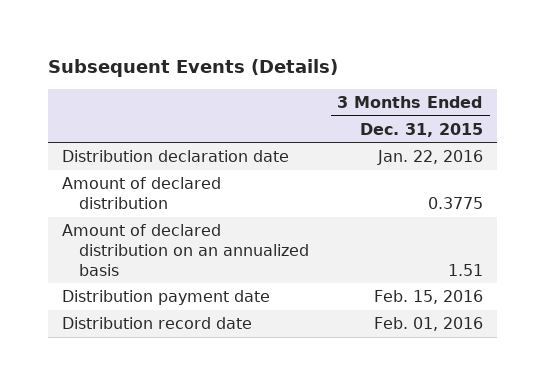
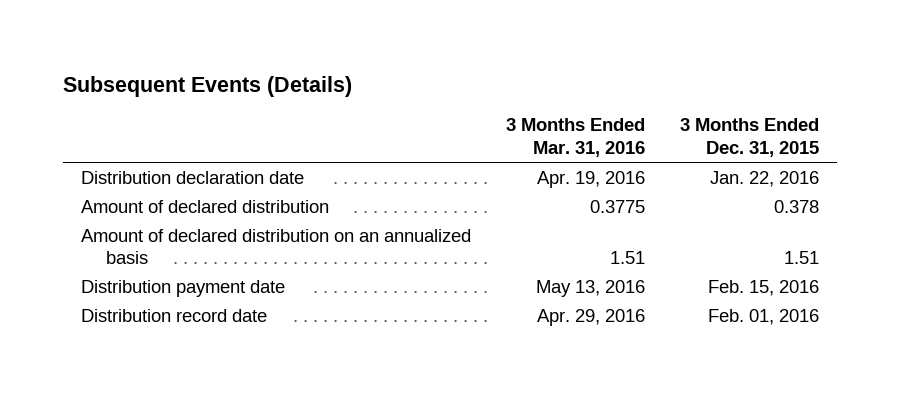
- | 3 Months Ended Dec. 31, 2015
+ | 3 Months Ended Mar. 31, 2016 | 3 Months Ended Dec. 31, 2015
- Amount of declared distribution | 0.3775
+ Amount of declared distribution | 0.3775 | 0.378

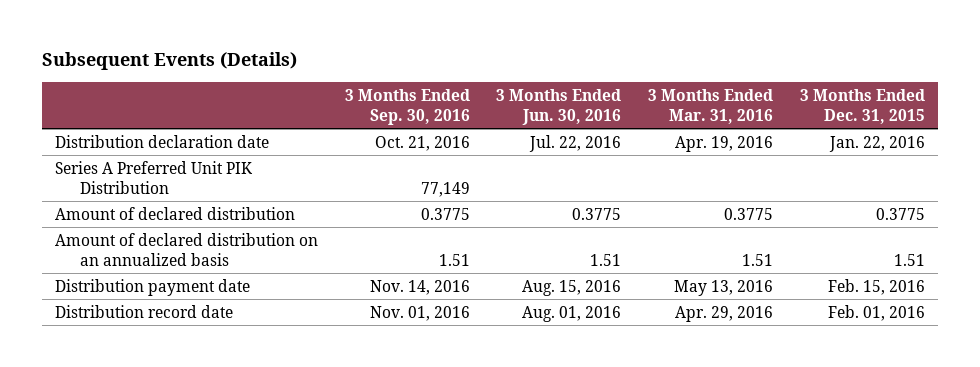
- | 3 Months Ended Mar. 31, 2016 | 3 Months Ended Dec. 31, 2015
+ | 3 Months Ended Sep. 30, 2016 | 3 Months Ended Jun. 30, 2016 | 3 Months Ended Mar. 31, 2016 | 3 Months Ended Dec. 31, 2015
- Amount of declared distribution | 0.3775 | 0.378
+ Series A Preferred Unit PIK Distribution | 77,149 | | |
+ Amount of declared distribution | 0.3775 | 0.3775 | 0.3775 | 0.3775

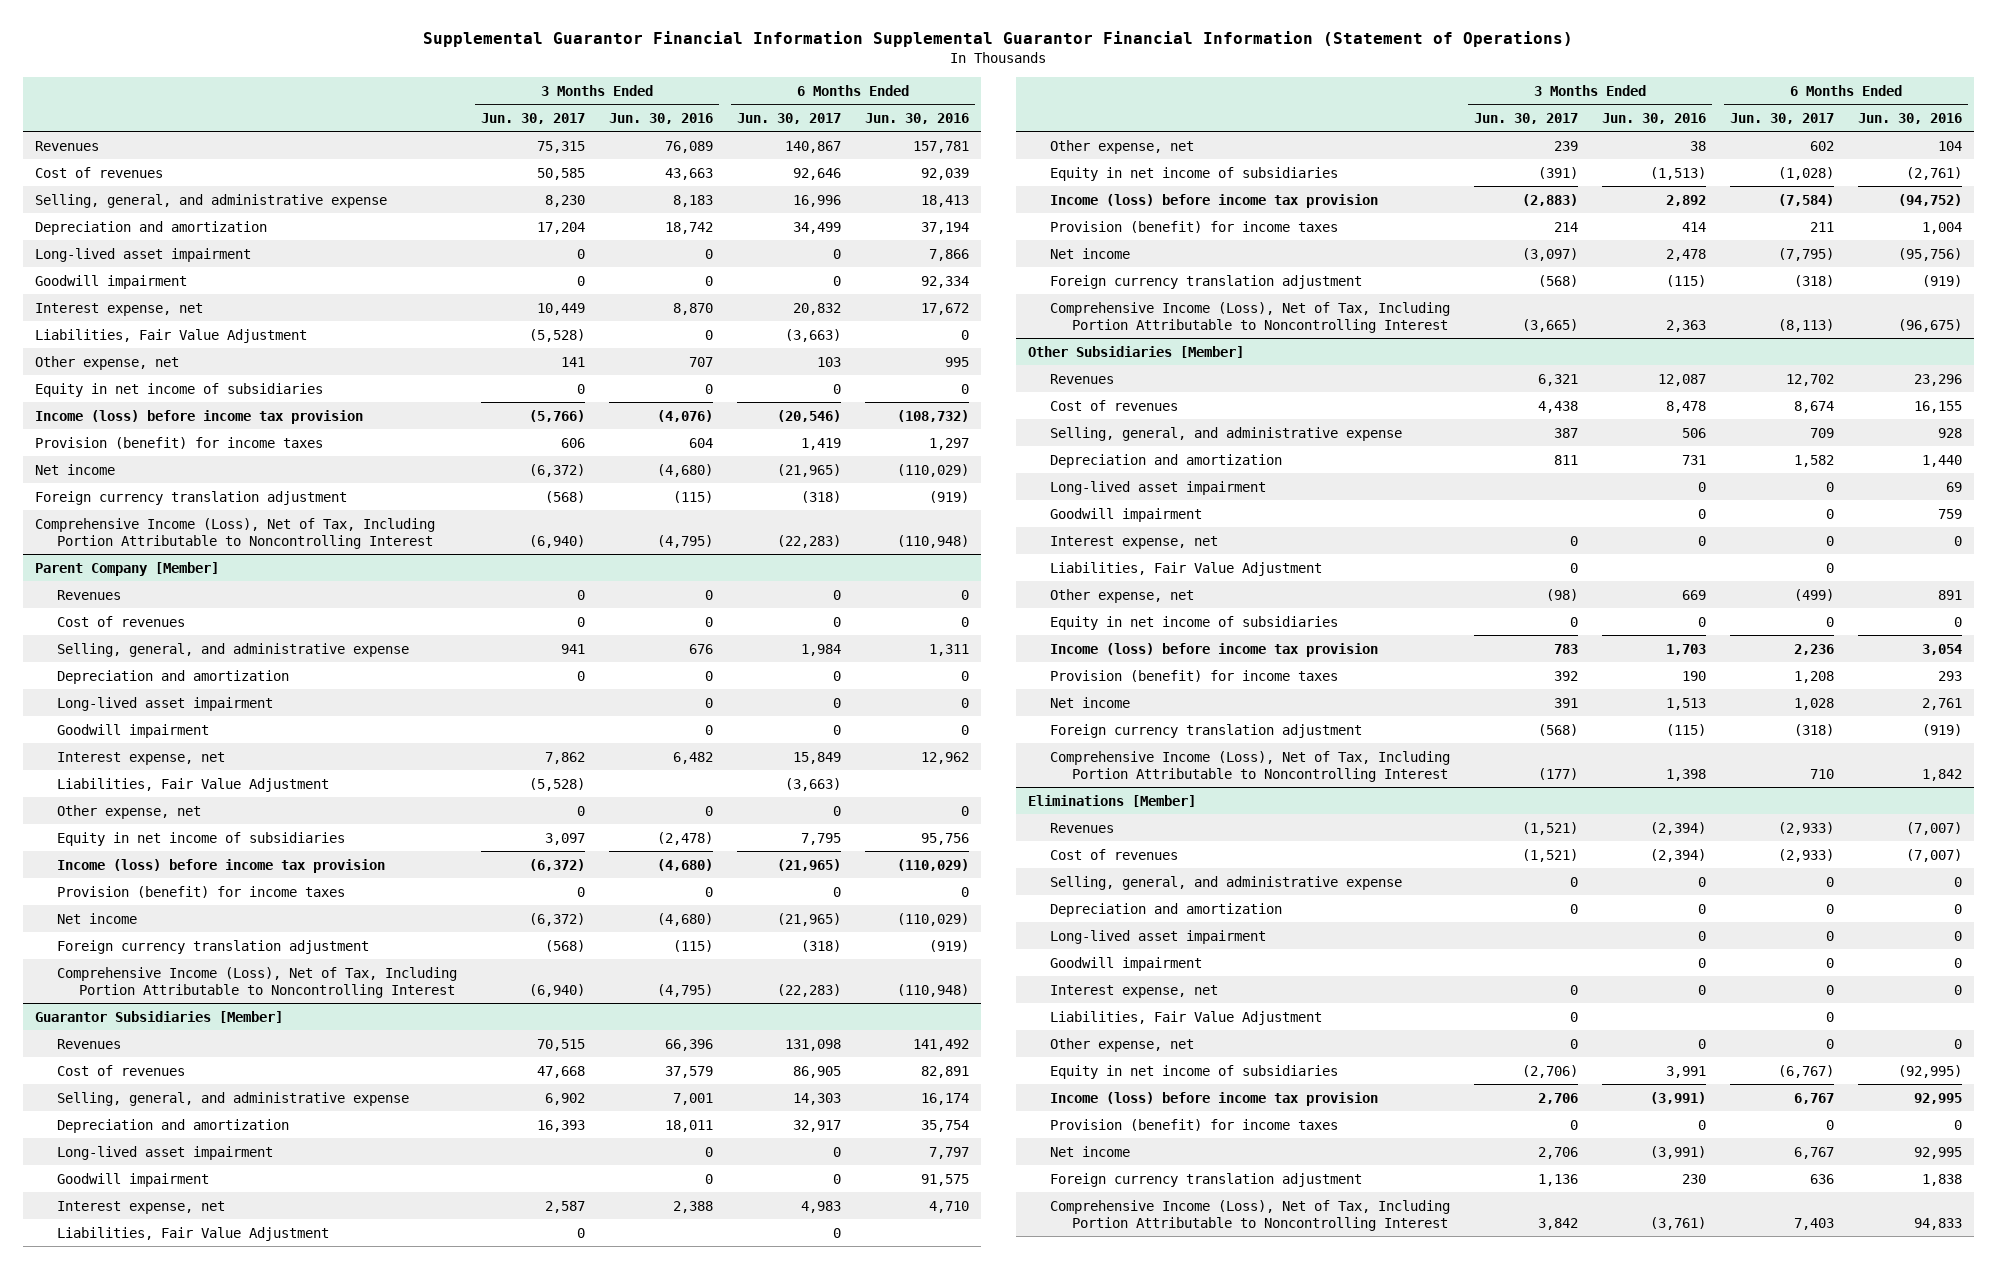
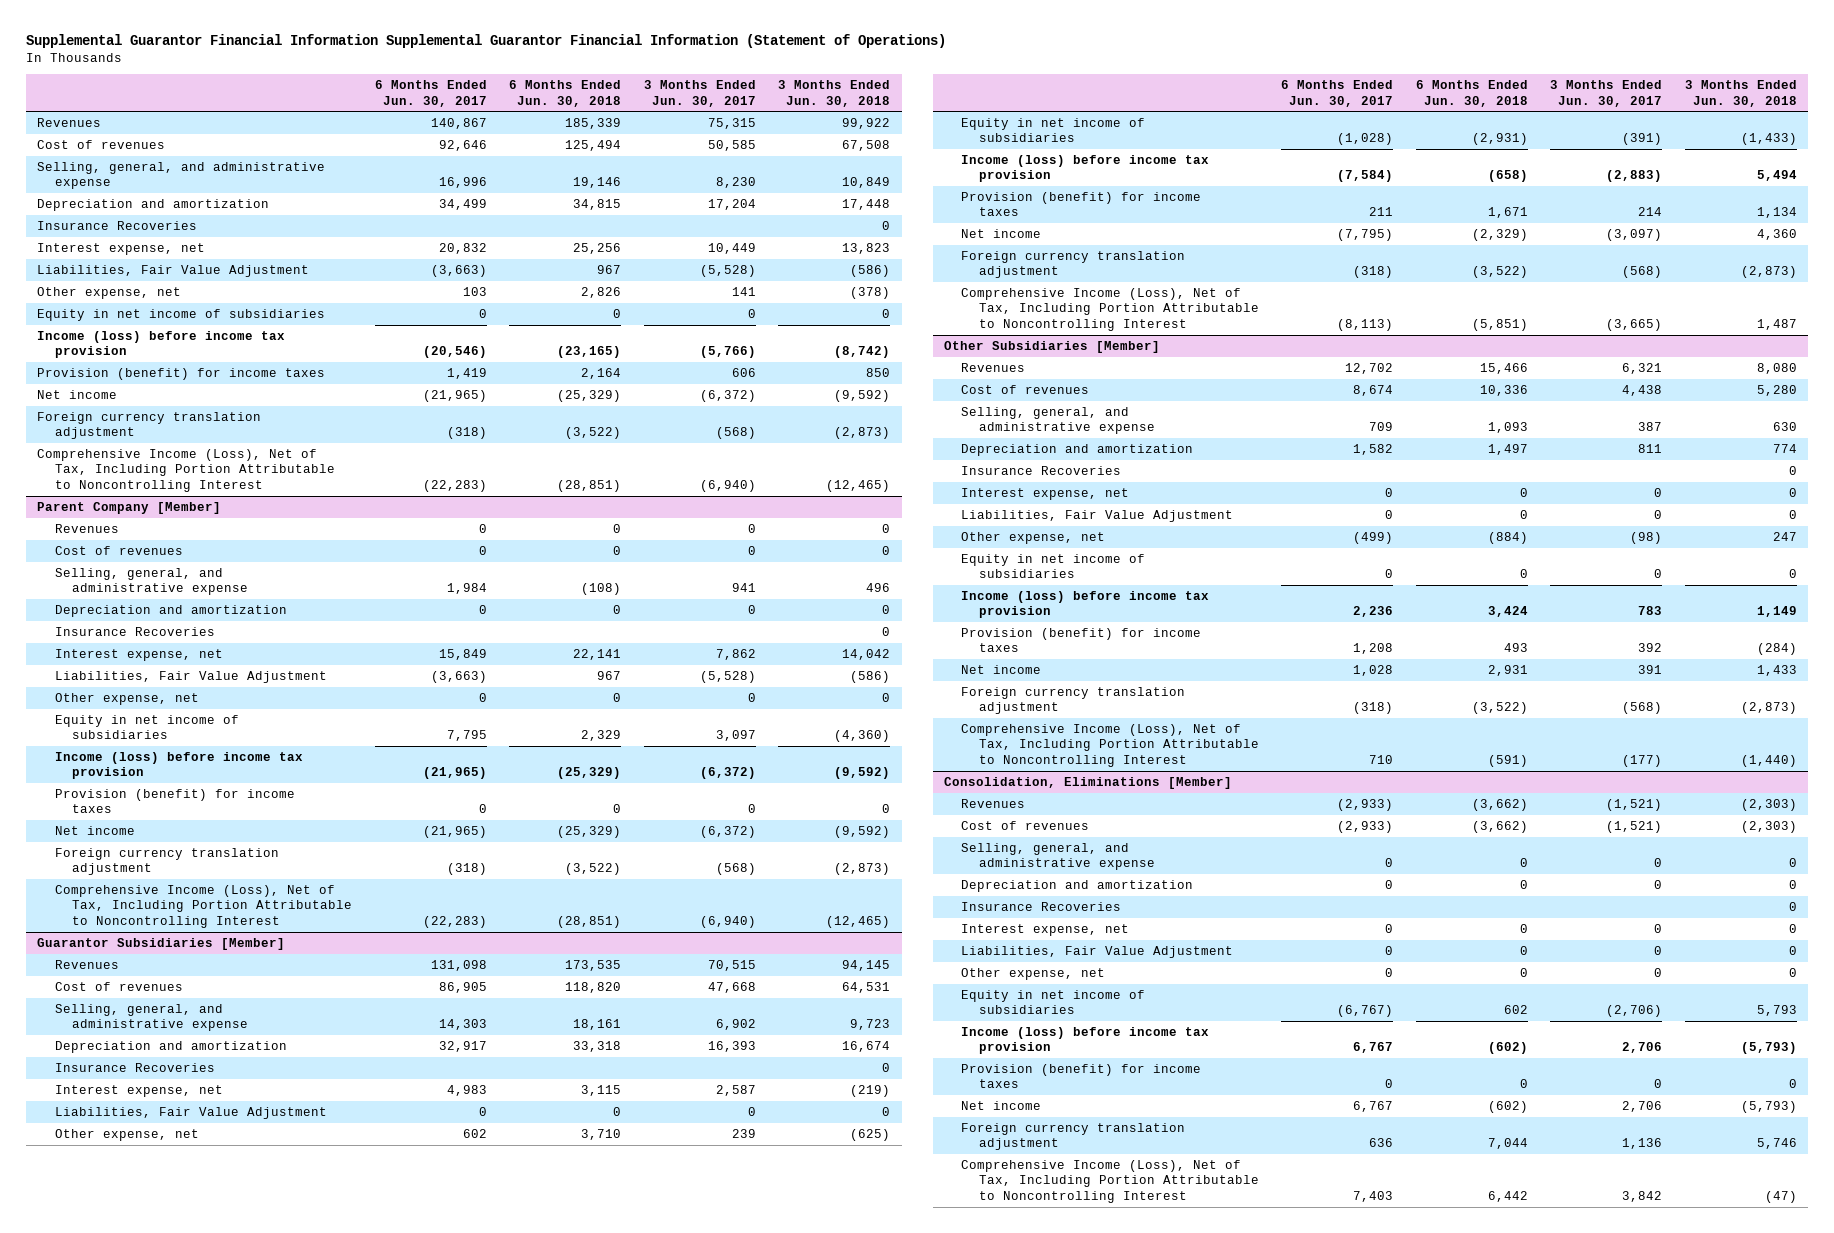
- | 3 Months Ended Jun. 30, 2017 | 3 Months Ended Jun. 30, 2016 | 6 Months Ended Jun. 30, 2017 | 6 Months Ended Jun. 30, 2016
+ | 6 Months Ended Jun. 30, 2017 | 6 Months Ended Jun. 30, 2018 | 3 Months Ended Jun. 30, 2017 | 3 Months Ended Jun. 30, 2018
- Long-lived asset impairment | 0 | 0 | 0 | 7,866
- Goodwill impairment | 0 | 0 | 0 | 92,334
+ Insurance Recoveries | | | | 0
@ Parent Company [Member]
- Long-lived asset impairment | | 0 | 0 | 0
- Goodwill impairment | | 0 | 0 | 0
+ Insurance Recoveries | | | | 0
@ Guarantor Subsidiaries [Member]
- Long-lived asset impairment | | 0 | 0 | 7,797
- Goodwill impairment | | 0 | 0 | 91,575
+ Insurance Recoveries | | | | 0
@ Other Subsidiaries [Member]
- Long-lived asset impairment | | 0 | 0 | 69
- Goodwill impairment | | 0 | 0 | 759
+ Insurance Recoveries | | | | 0
- Eliminations [Member]
+ Consolidation, Eliminations [Member]
- Long-lived asset impairment | | 0 | 0 | 0
- Goodwill impairment | | 0 | 0 | 0
+ Insurance Recoveries | | | | 0

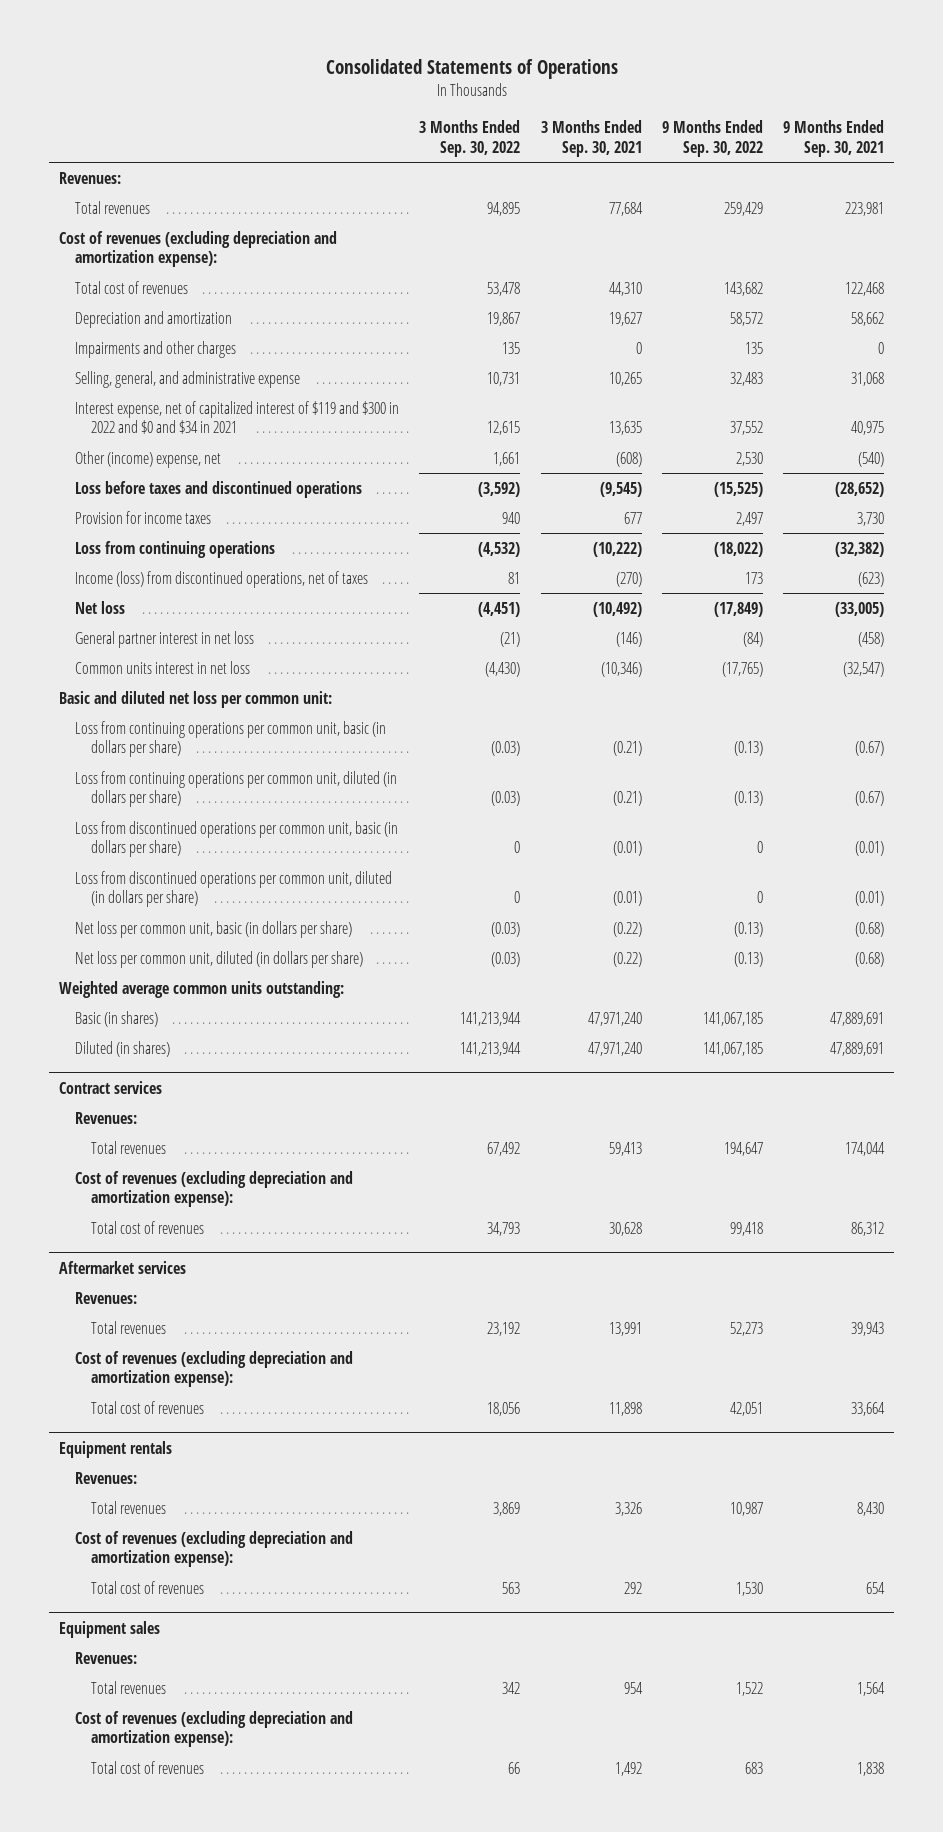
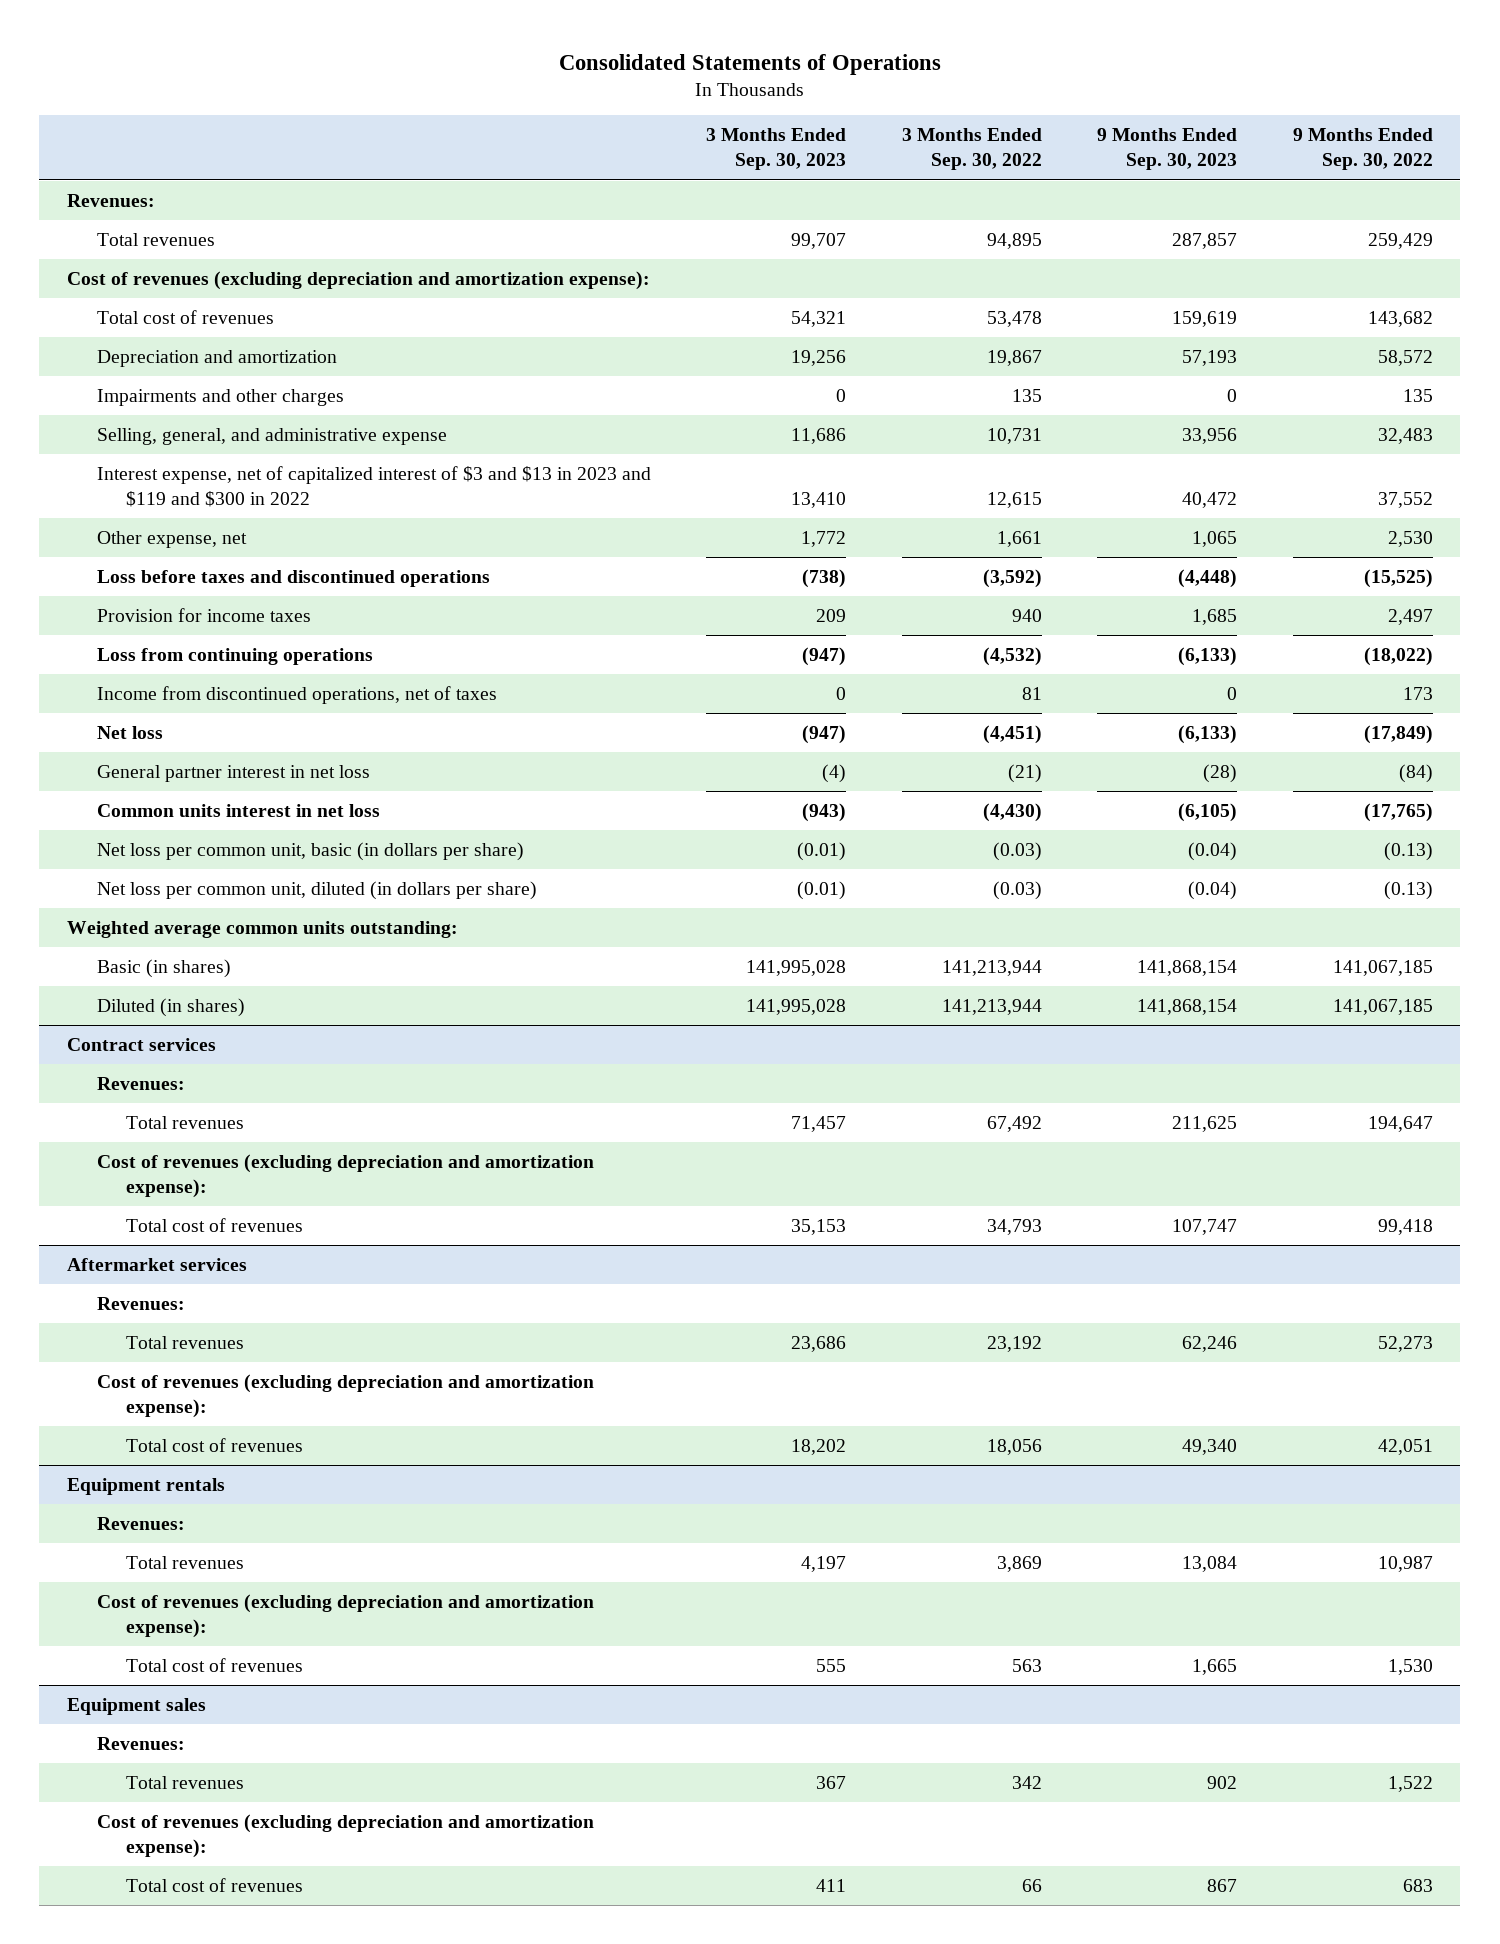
- | 3 Months Ended Sep. 30, 2022 | 3 Months Ended Sep. 30, 2021 | 9 Months Ended Sep. 30, 2022 | 9 Months Ended Sep. 30, 2021
+ | 3 Months Ended Sep. 30, 2023 | 3 Months Ended Sep. 30, 2022 | 9 Months Ended Sep. 30, 2023 | 9 Months Ended Sep. 30, 2022
- Interest expense, net of capitalized interest of $119 and $300 in 2022 and $0 and $34 in 2021 | 12,615 | 13,635 | 37,552 | 40,975
- Other (income) expense, net | 1,661 | (608) | 2,530 | (540)
+ Interest expense, net of capitalized interest of $3 and $13 in 2023 and $119 and $300 in 2022 | 13,410 | 12,615 | 40,472 | 37,552
+ Other expense, net | 1,772 | 1,661 | 1,065 | 2,530
- Income (loss) from discontinued operations, net of taxes | 81 | (270) | 173 | (623)
+ Income from discontinued operations, net of taxes | 0 | 81 | 0 | 173
- Basic and diluted net loss per common unit:
- Loss from continuing operations per common unit, basic (in dollars per share) | (0.03) | (0.21) | (0.13) | (0.67)
- Loss from continuing operations per common unit, diluted (in dollars per share) | (0.03) | (0.21) | (0.13) | (0.67)
- Loss from discontinued operations per common unit, basic (in dollars per share) | 0 | (0.01) | 0 | (0.01)
- Loss from discontinued operations per common unit, diluted (in dollars per share) | 0 | (0.01) | 0 | (0.01)

